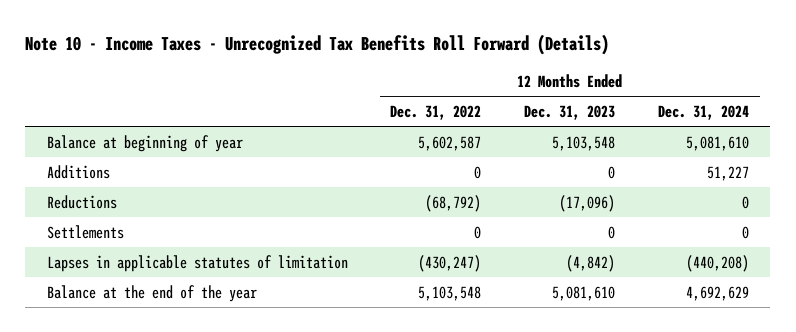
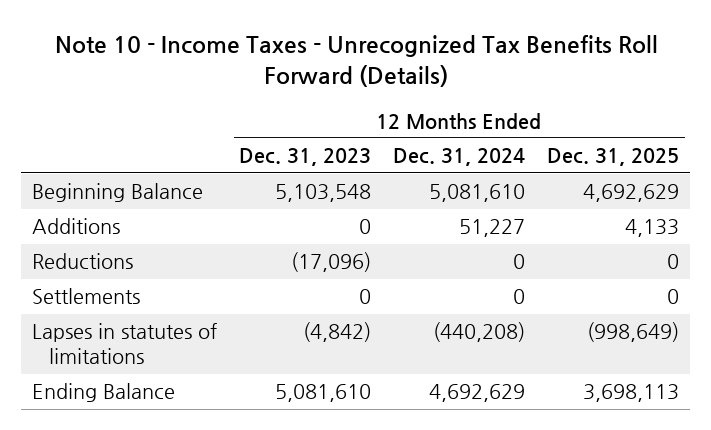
- | 12 Months Ended Dec. 31, 2022 | 12 Months Ended Dec. 31, 2023 | 12 Months Ended Dec. 31, 2024
+ | 12 Months Ended Dec. 31, 2023 | 12 Months Ended Dec. 31, 2024 | 12 Months Ended Dec. 31, 2025
- Balance at beginning of year | 5,602,587 | 5,103,548 | 5,081,610
+ Beginning Balance | 5,103,548 | 5,081,610 | 4,692,629
- Lapses in applicable statutes of limitation | (430,247) | (4,842) | (440,208)
- Balance at the end of the year | 5,103,548 | 5,081,610 | 4,692,629
+ Lapses in statutes of limitations | (4,842) | (440,208) | (998,649)
+ Ending Balance | 5,081,610 | 4,692,629 | 3,698,113

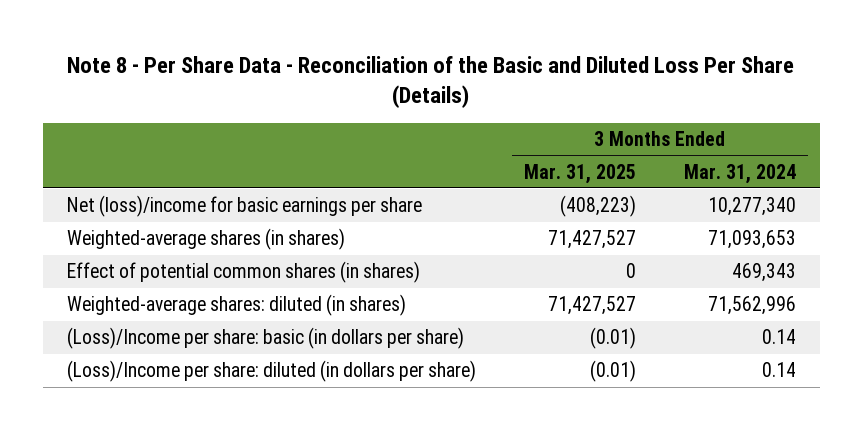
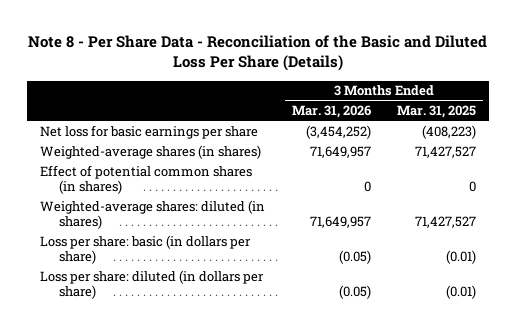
- | 3 Months Ended Mar. 31, 2025 | 3 Months Ended Mar. 31, 2024
+ | 3 Months Ended Mar. 31, 2026 | 3 Months Ended Mar. 31, 2025
- Net (loss)/income for basic earnings per share | (408,223) | 10,277,340
+ Net loss for basic earnings per share | (3,454,252) | (408,223)
- (Loss)/Income per share: basic (in dollars per share) | (0.01) | 0.14
- (Loss)/Income per share: diluted (in dollars per share) | (0.01) | 0.14
+ Loss per share: basic (in dollars per share) | (0.05) | (0.01)
+ Loss per share: diluted (in dollars per share) | (0.05) | (0.01)

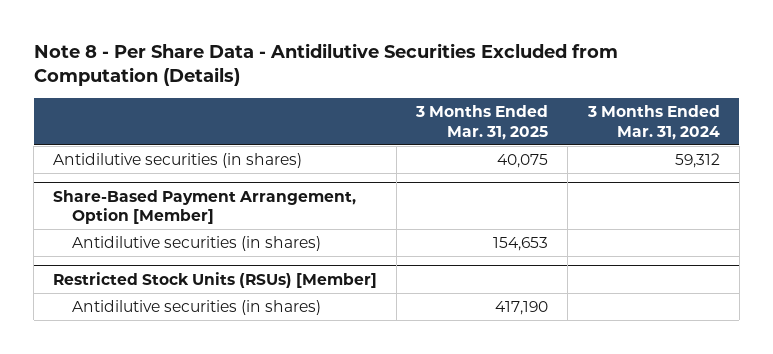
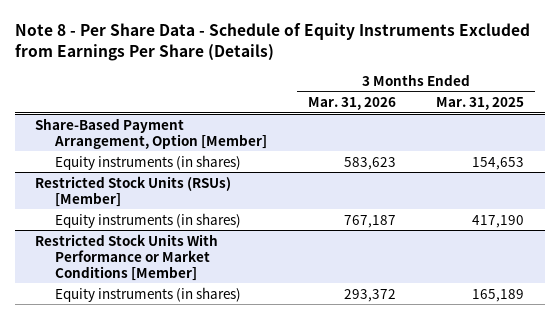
- Note 8 - Per Share Data - Antidilutive Securities Excluded from Computation (Details)
+ Note 8 - Per Share Data - Schedule of Equity Instruments Excluded from Earnings Per Share (Details)
- | 3 Months Ended Mar. 31, 2025 | 3 Months Ended Mar. 31, 2024
+ | 3 Months Ended Mar. 31, 2026 | 3 Months Ended Mar. 31, 2025
- Antidilutive securities (in shares) | 40,075 | 59,312
@ Share-Based Payment Arrangement, Option [Member]
- Antidilutive securities (in shares) | 154,653 |
+ Equity instruments (in shares) | 583,623 | 154,653
@ Restricted Stock Units (RSUs) [Member]
- Antidilutive securities (in shares) | 417,190 |
+ Equity instruments (in shares) | 767,187 | 417,190
+ Restricted Stock Units With Performance or Market Conditions [Member]
+ Equity instruments (in shares) | 293,372 | 165,189

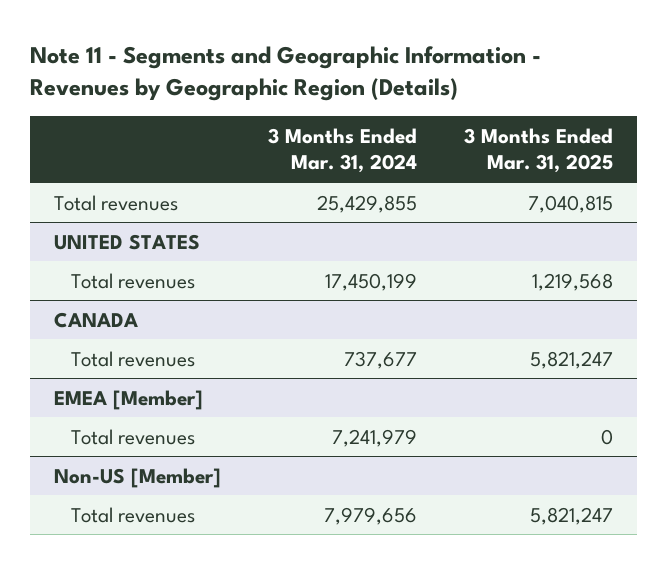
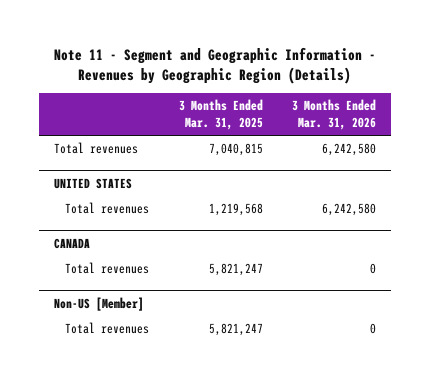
- Note 11 - Segments and Geographic Information - Revenues by Geographic Region (Details)
+ Note 11 - Segment and Geographic Information - Revenues by Geographic Region (Details)
- | 3 Months Ended Mar. 31, 2024 | 3 Months Ended Mar. 31, 2025
+ | 3 Months Ended Mar. 31, 2025 | 3 Months Ended Mar. 31, 2026
- EMEA [Member]
- Total revenues | 7,241,979 | 0

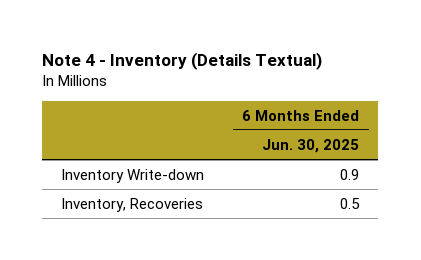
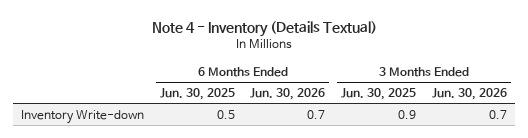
- | 6 Months Ended Jun. 30, 2025
+ | 6 Months Ended Jun. 30, 2025 | 6 Months Ended Jun. 30, 2026 | 3 Months Ended Jun. 30, 2025 | 3 Months Ended Jun. 30, 2026
- Inventory Write-down | 0.9
- Inventory, Recoveries | 0.5
+ Inventory Write-down | 0.5 | 0.7 | 0.9 | 0.7

